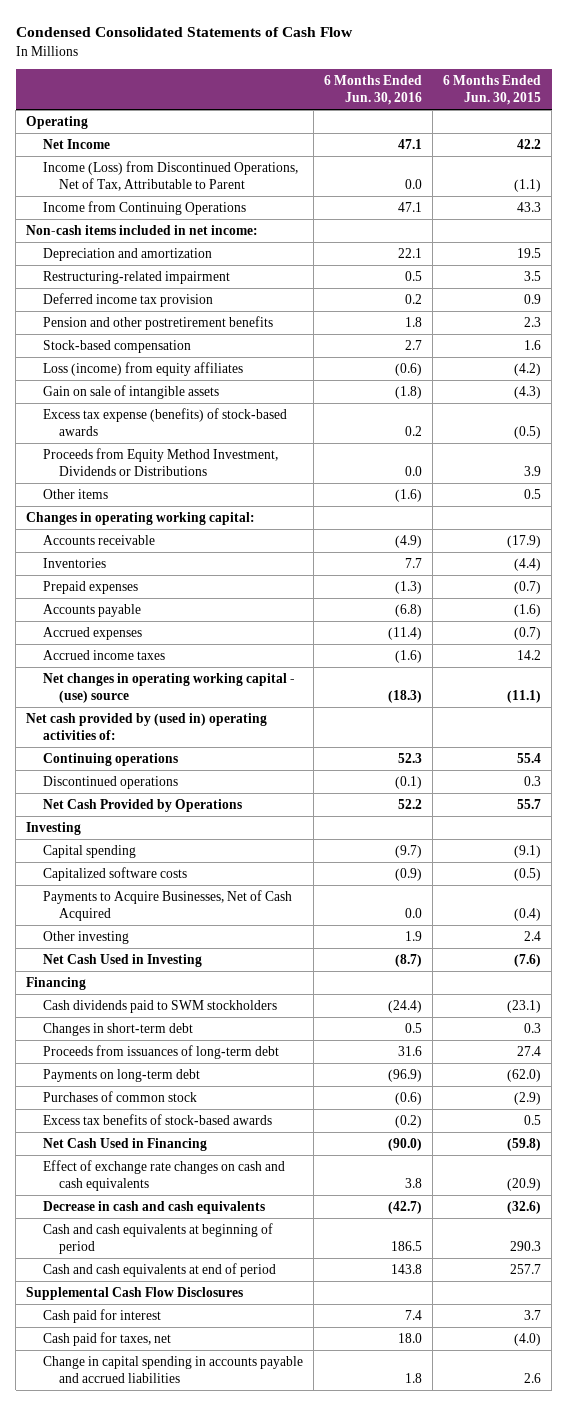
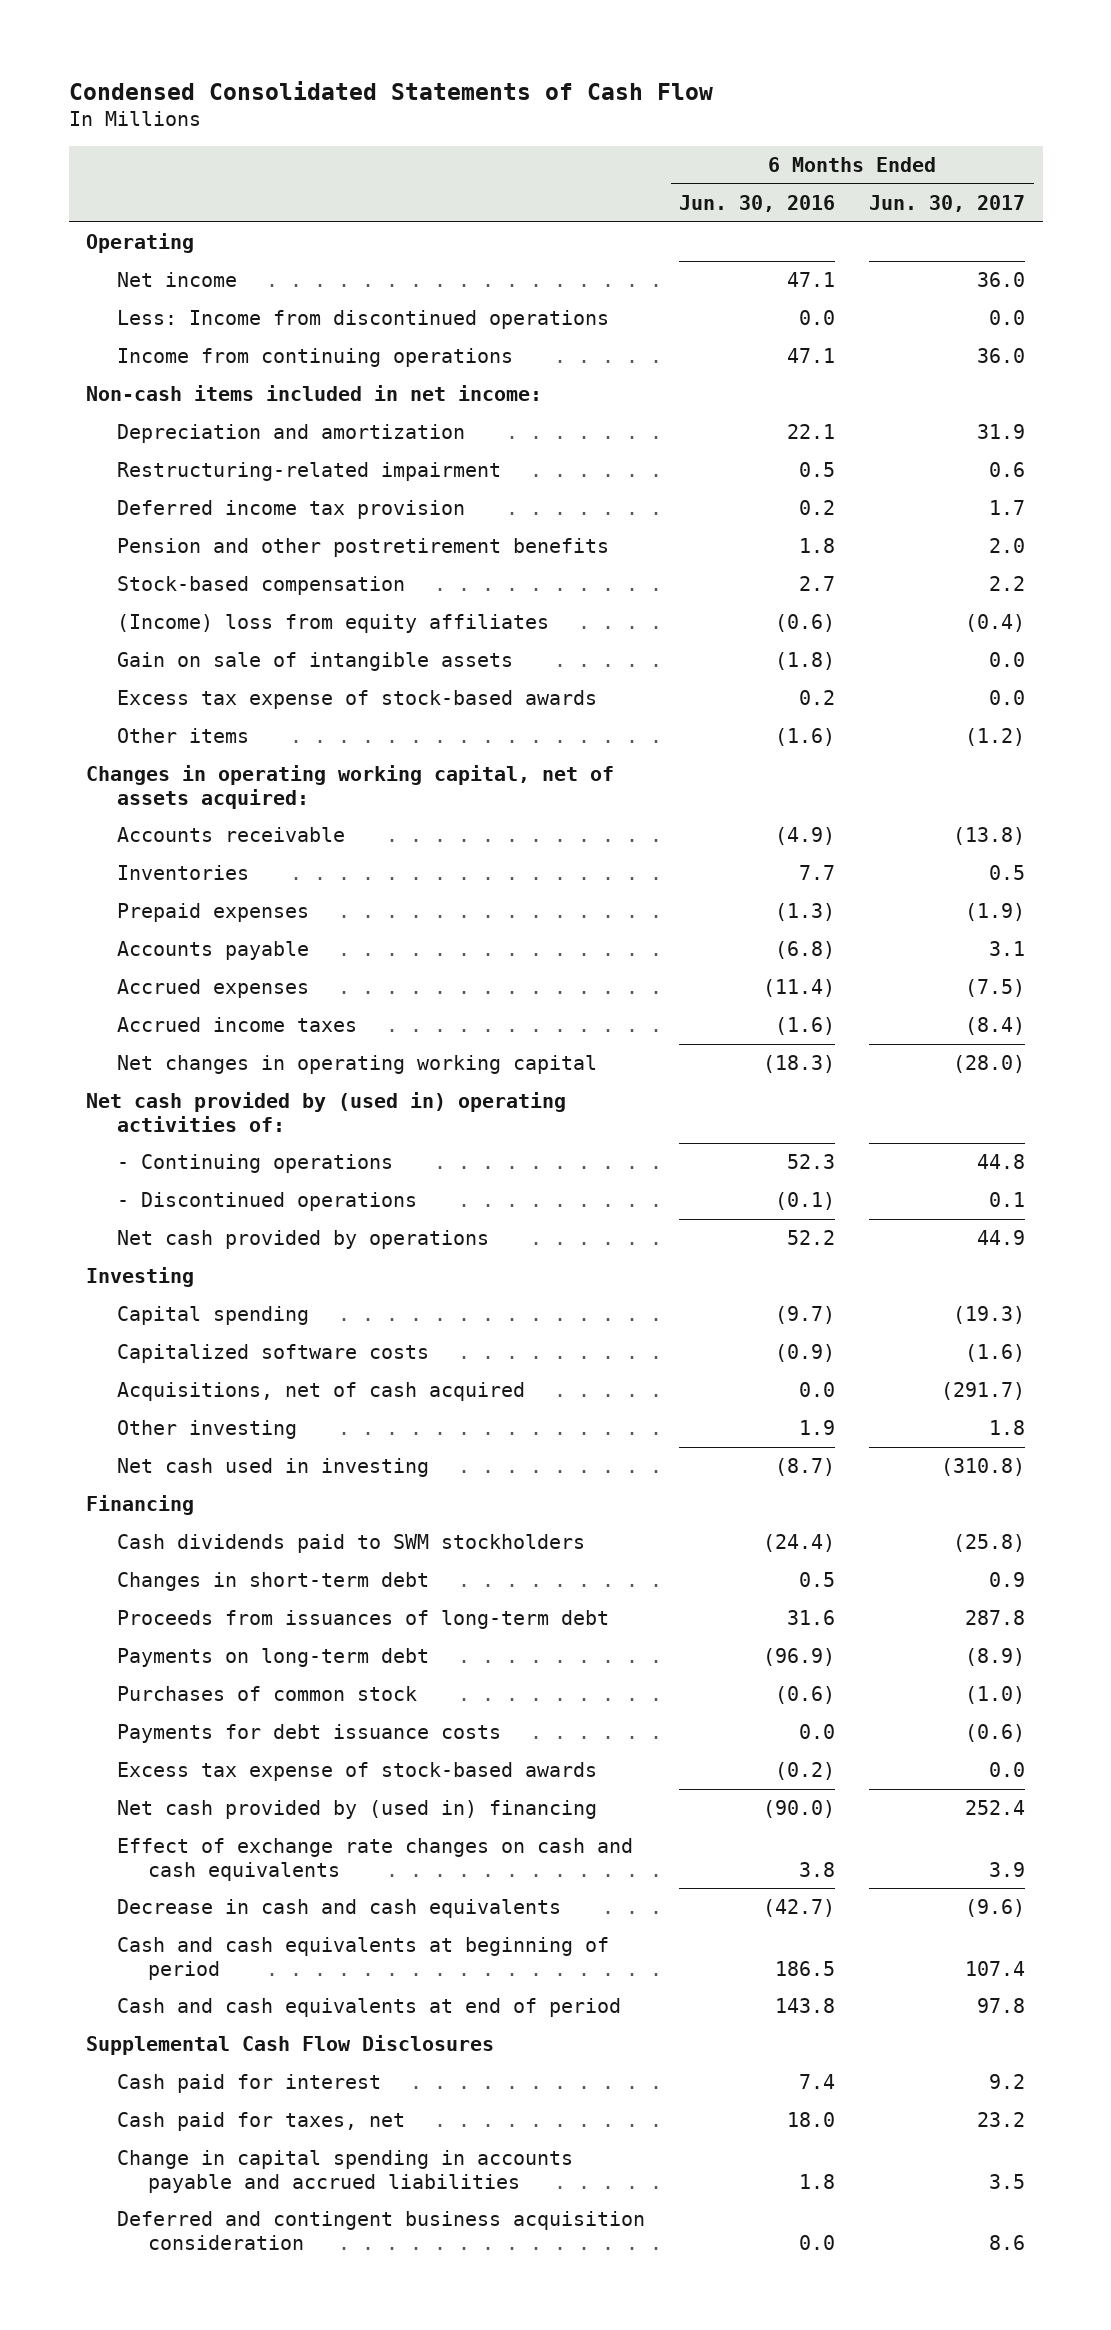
- | 6 Months Ended Jun. 30, 2016 | 6 Months Ended Jun. 30, 2015
+ | 6 Months Ended Jun. 30, 2016 | 6 Months Ended Jun. 30, 2017
- Net Income | 47.1 | 42.2
- Income (Loss) from Discontinued Operations, Net of Tax, Attributable to Parent | 0.0 | (1.1)
- Income from Continuing Operations | 47.1 | 43.3
+ Net income | 47.1 | 36.0
+ Less: Income from discontinued operations | 0.0 | 0.0
+ Income from continuing operations | 47.1 | 36.0
- Loss (income) from equity affiliates | (0.6) | (4.2)
+ (Income) loss from equity affiliates | (0.6) | (0.4)
- Excess tax expense (benefits) of stock-based awards | 0.2 | (0.5)
- Proceeds from Equity Method Investment, Dividends or Distributions | 0.0 | 3.9
+ Excess tax expense of stock-based awards | 0.2 | 0.0
- Changes in operating working capital:
+ Changes in operating working capital, net of assets acquired:
- Net changes in operating working capital - (use) source | (18.3) | (11.1)
+ Net changes in operating working capital | (18.3) | (28.0)
- Continuing operations | 52.3 | 55.4
- Discontinued operations | (0.1) | 0.3
- Net Cash Provided by Operations | 52.2 | 55.7
+ - Continuing operations | 52.3 | 44.8
+ - Discontinued operations | (0.1) | 0.1
+ Net cash provided by operations | 52.2 | 44.9
- Payments to Acquire Businesses, Net of Cash Acquired | 0.0 | (0.4)
+ Acquisitions, net of cash acquired | 0.0 | (291.7)
- Net Cash Used in Investing | (8.7) | (7.6)
+ Net cash used in investing | (8.7) | (310.8)
- Excess tax benefits of stock-based awards | (0.2) | 0.5
- Net Cash Used in Financing | (90.0) | (59.8)
+ Payments for debt issuance costs | 0.0 | (0.6)
+ Excess tax expense of stock-based awards | (0.2) | 0.0
+ Net cash provided by (used in) financing | (90.0) | 252.4
+ Deferred and contingent business acquisition consideration | 0.0 | 8.6

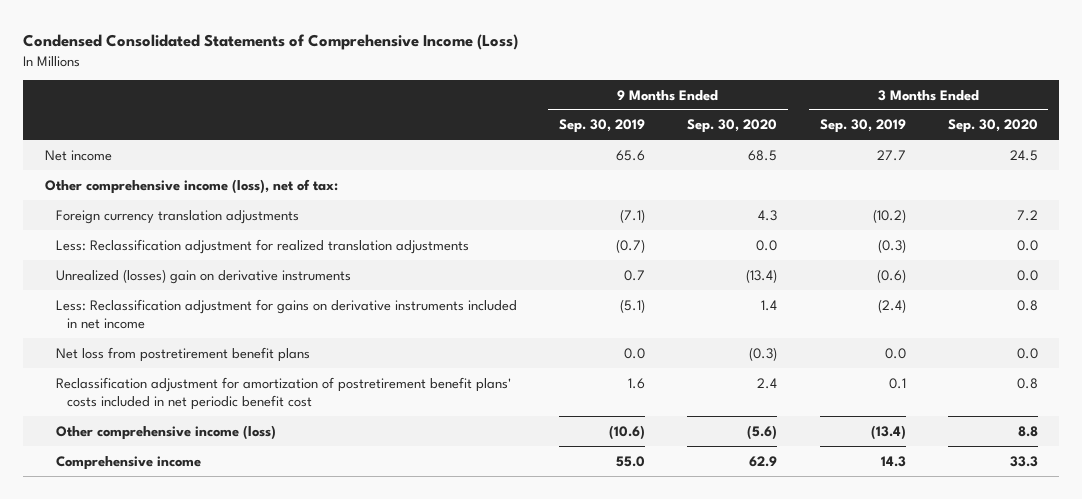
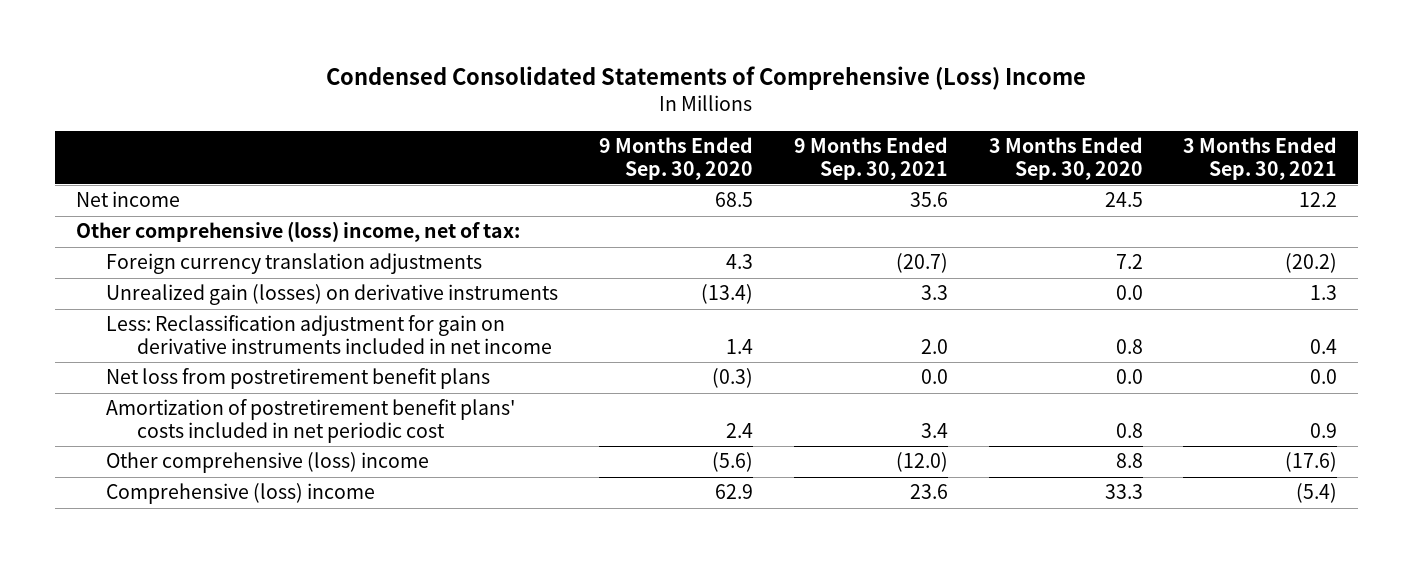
- Condensed Consolidated Statements of Comprehensive Income (Loss)
+ Condensed Consolidated Statements of Comprehensive (Loss) Income
- | 9 Months Ended Sep. 30, 2019 | 9 Months Ended Sep. 30, 2020 | 3 Months Ended Sep. 30, 2019 | 3 Months Ended Sep. 30, 2020
+ | 9 Months Ended Sep. 30, 2020 | 9 Months Ended Sep. 30, 2021 | 3 Months Ended Sep. 30, 2020 | 3 Months Ended Sep. 30, 2021
- Other comprehensive income (loss), net of tax:
+ Other comprehensive (loss) income, net of tax:
- Less: Reclassification adjustment for realized translation adjustments | (0.7) | 0.0 | (0.3) | 0.0
- Unrealized (losses) gain on derivative instruments | 0.7 | (13.4) | (0.6) | 0.0
- Less: Reclassification adjustment for gains on derivative instruments included in net income | (5.1) | 1.4 | (2.4) | 0.8
+ Unrealized gain (losses) on derivative instruments | (13.4) | 3.3 | 0.0 | 1.3
+ Less: Reclassification adjustment for gain on derivative instruments included in net income | 1.4 | 2.0 | 0.8 | 0.4
- Reclassification adjustment for amortization of postretirement benefit plans' costs included in net periodic benefit cost | 1.6 | 2.4 | 0.1 | 0.8
- Other comprehensive income (loss) | (10.6) | (5.6) | (13.4) | 8.8
- Comprehensive income | 55.0 | 62.9 | 14.3 | 33.3
+ Amortization of postretirement benefit plans' costs included in net periodic cost | 2.4 | 3.4 | 0.8 | 0.9
+ Other comprehensive (loss) income | (5.6) | (12.0) | 8.8 | (17.6)
+ Comprehensive (loss) income | 62.9 | 23.6 | 33.3 | (5.4)

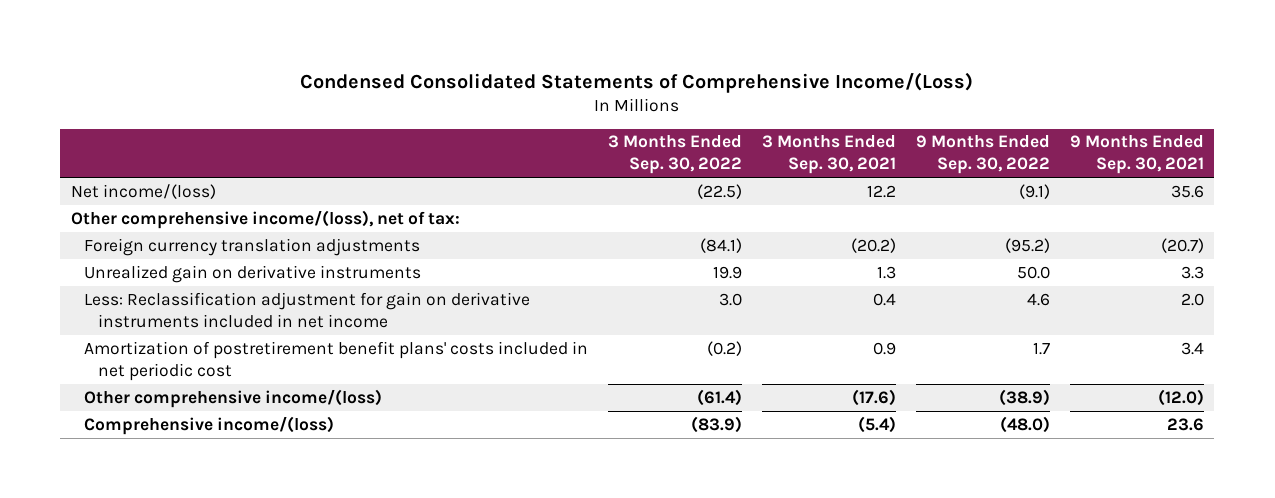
- Condensed Consolidated Statements of Comprehensive (Loss) Income
+ Condensed Consolidated Statements of Comprehensive Income/(Loss)
- | 9 Months Ended Sep. 30, 2020 | 9 Months Ended Sep. 30, 2021 | 3 Months Ended Sep. 30, 2020 | 3 Months Ended Sep. 30, 2021
+ | 3 Months Ended Sep. 30, 2022 | 3 Months Ended Sep. 30, 2021 | 9 Months Ended Sep. 30, 2022 | 9 Months Ended Sep. 30, 2021
- Net income | 68.5 | 35.6 | 24.5 | 12.2
- Other comprehensive (loss) income, net of tax:
+ Net income/(loss) | (22.5) | 12.2 | (9.1) | 35.6
+ Other comprehensive income/(loss), net of tax:
- Unrealized gain (losses) on derivative instruments | (13.4) | 3.3 | 0.0 | 1.3
+ Unrealized gain on derivative instruments | 19.9 | 1.3 | 50.0 | 3.3
- Net loss from postretirement benefit plans | (0.3) | 0.0 | 0.0 | 0.0
- Other comprehensive (loss) income | (5.6) | (12.0) | 8.8 | (17.6)
- Comprehensive (loss) income | 62.9 | 23.6 | 33.3 | (5.4)
+ Other comprehensive income/(loss) | (61.4) | (17.6) | (38.9) | (12.0)
+ Comprehensive income/(loss) | (83.9) | (5.4) | (48.0) | 23.6

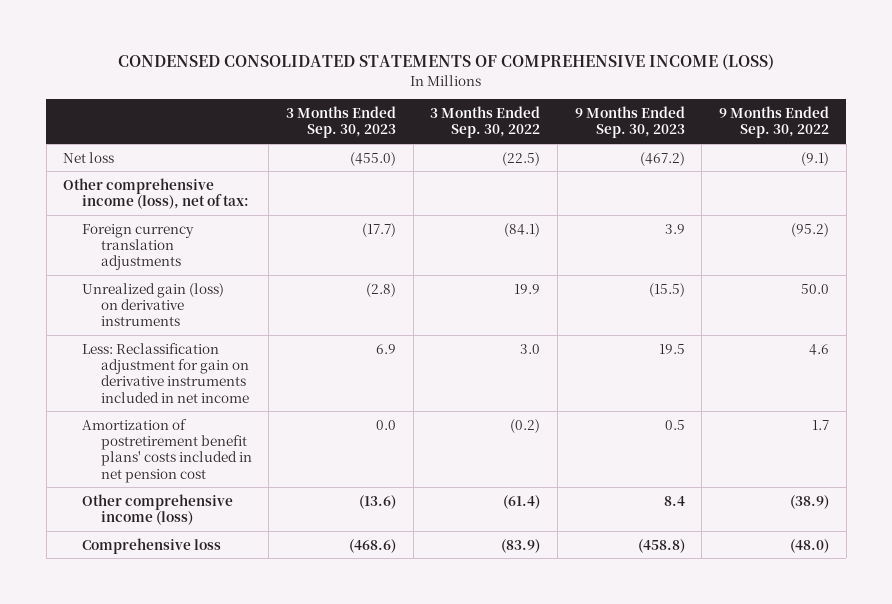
- Condensed Consolidated Statements of Comprehensive Income/(Loss)
+ CONDENSED CONSOLIDATED STATEMENTS OF COMPREHENSIVE INCOME (LOSS)
- | 3 Months Ended Sep. 30, 2022 | 3 Months Ended Sep. 30, 2021 | 9 Months Ended Sep. 30, 2022 | 9 Months Ended Sep. 30, 2021
+ | 3 Months Ended Sep. 30, 2023 | 3 Months Ended Sep. 30, 2022 | 9 Months Ended Sep. 30, 2023 | 9 Months Ended Sep. 30, 2022
- Net income/(loss) | (22.5) | 12.2 | (9.1) | 35.6
- Other comprehensive income/(loss), net of tax:
+ Net loss | (455.0) | (22.5) | (467.2) | (9.1)
+ Other comprehensive income (loss), net of tax:
- Unrealized gain on derivative instruments | 19.9 | 1.3 | 50.0 | 3.3
+ Unrealized gain (loss) on derivative instruments | (2.8) | 19.9 | (15.5) | 50.0
- Amortization of postretirement benefit plans' costs included in net periodic cost | (0.2) | 0.9 | 1.7 | 3.4
- Other comprehensive income/(loss) | (61.4) | (17.6) | (38.9) | (12.0)
- Comprehensive income/(loss) | (83.9) | (5.4) | (48.0) | 23.6
+ Amortization of postretirement benefit plans' costs included in net pension cost | 0.0 | (0.2) | 0.5 | 1.7
+ Other comprehensive income (loss) | (13.6) | (61.4) | 8.4 | (38.9)
+ Comprehensive loss | (468.6) | (83.9) | (458.8) | (48.0)

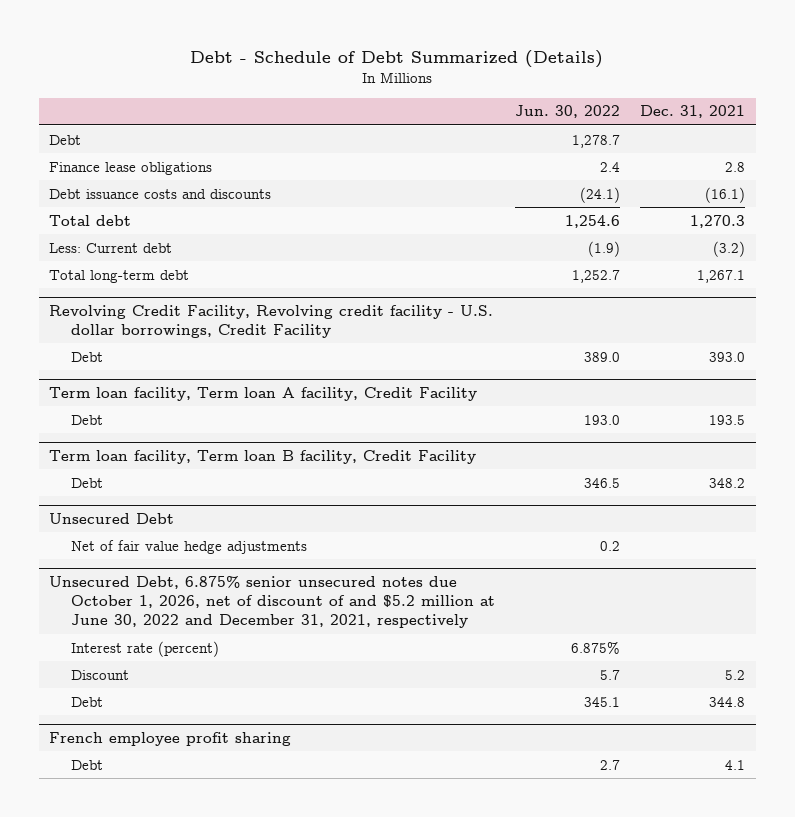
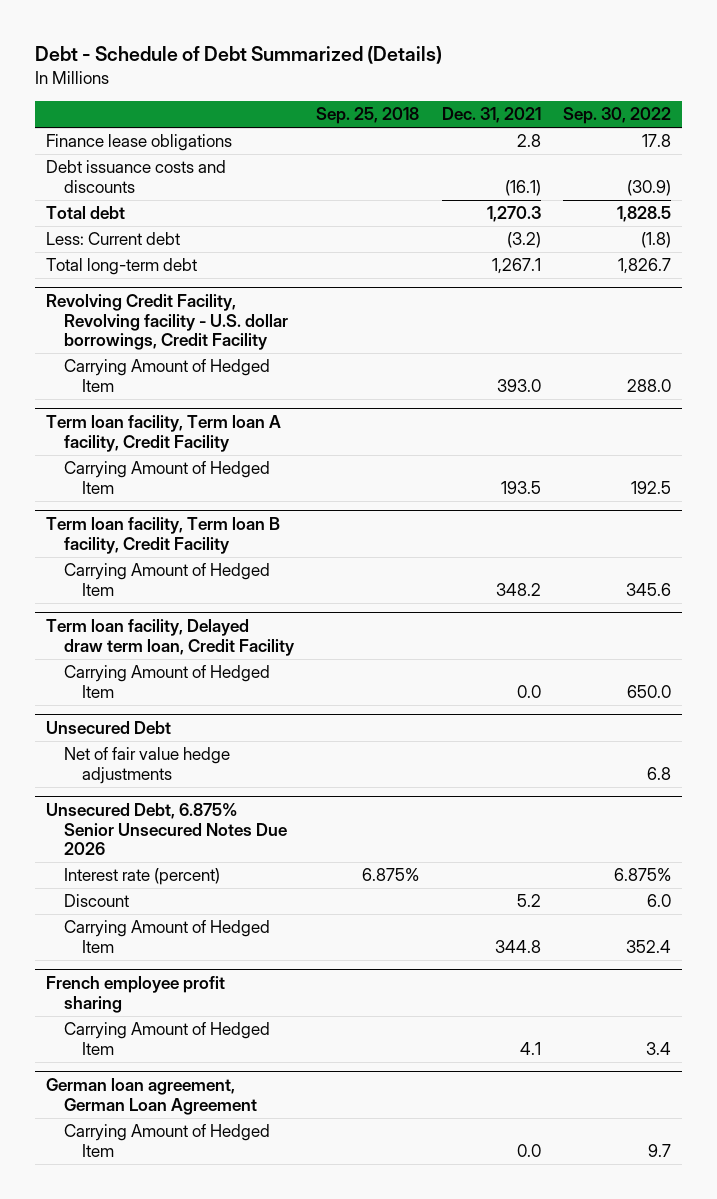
- | Jun. 30, 2022 | Dec. 31, 2021
+ | Sep. 25, 2018 | Dec. 31, 2021 | Sep. 30, 2022
- Debt | 1,278.7 |
- Revolving Credit Facility, Revolving credit facility - U.S. dollar borrowings, Credit Facility
- Debt | 389.0 | 393.0
+ Revolving Credit Facility, Revolving facility - U.S. dollar borrowings, Credit Facility
+ Carrying Amount of Hedged Item | | 393.0 | 288.0
@ Term loan facility, Term loan A facility, Credit Facility
- Debt | 193.0 | 193.5
+ Carrying Amount of Hedged Item | | 193.5 | 192.5
@ Term loan facility, Term loan B facility, Credit Facility
- Debt | 346.5 | 348.2
+ Carrying Amount of Hedged Item | | 348.2 | 345.6
+ Term loan facility, Delayed draw term loan, Credit Facility
+ Carrying Amount of Hedged Item | | 0.0 | 650.0
- Unsecured Debt, 6.875% senior unsecured notes due October 1, 2026, net of discount of and $5.2 million at June 30, 2022 and December 31, 2021, respectively
+ Unsecured Debt, 6.875% Senior Unsecured Notes Due 2026
- Debt | 345.1 | 344.8
+ Carrying Amount of Hedged Item | | 344.8 | 352.4
@ French employee profit sharing
- Debt | 2.7 | 4.1
+ Carrying Amount of Hedged Item | | 4.1 | 3.4
+ German loan agreement, German Loan Agreement
+ Carrying Amount of Hedged Item | | 0.0 | 9.7

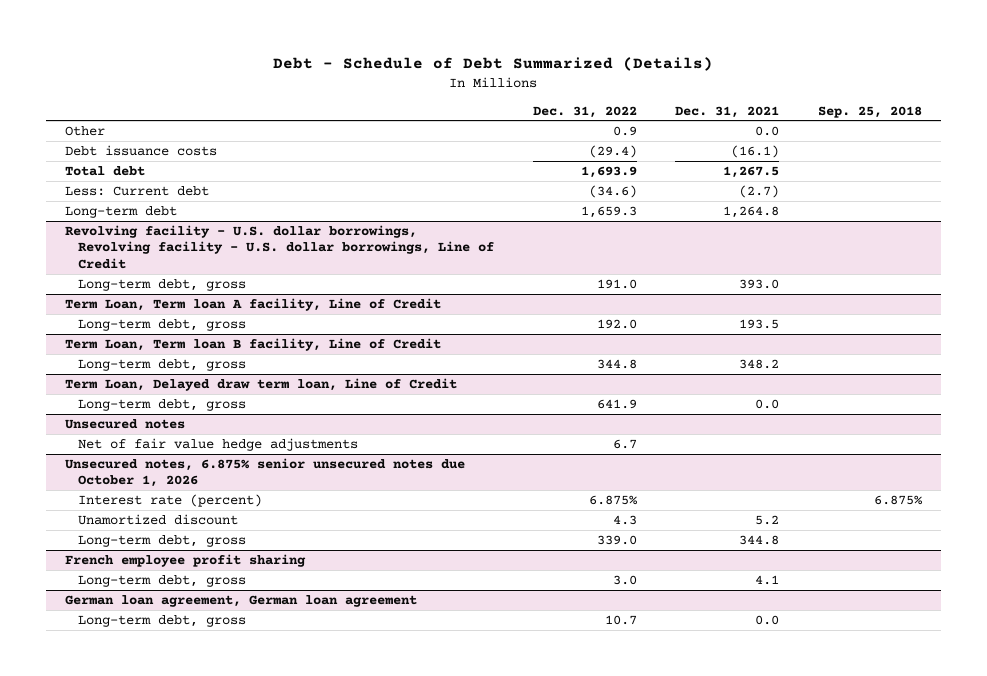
- | Sep. 25, 2018 | Dec. 31, 2021 | Sep. 30, 2022
+ | Dec. 31, 2022 | Dec. 31, 2021 | Sep. 25, 2018
- Finance lease obligations | | 2.8 | 17.8
- Debt issuance costs and discounts | | (16.1) | (30.9)
- Total debt | | 1,270.3 | 1,828.5
- Less: Current debt | | (3.2) | (1.8)
- Total long-term debt | | 1,267.1 | 1,826.7
- Revolving Credit Facility, Revolving facility - U.S. dollar borrowings, Credit Facility
- Carrying Amount of Hedged Item | | 393.0 | 288.0
- Term loan facility, Term loan A facility, Credit Facility
- Carrying Amount of Hedged Item | | 193.5 | 192.5
- Term loan facility, Term loan B facility, Credit Facility
- Carrying Amount of Hedged Item | | 348.2 | 345.6
- Term loan facility, Delayed draw term loan, Credit Facility
- Carrying Amount of Hedged Item | | 0.0 | 650.0
- Unsecured Debt
+ Other | 0.9 | 0.0 |
+ Debt issuance costs | (29.4) | (16.1) |
+ Total debt | 1,693.9 | 1,267.5 |
+ Less: Current debt | (34.6) | (2.7) |
+ Long-term debt | 1,659.3 | 1,264.8 |
+ Revolving facility - U.S. dollar borrowings, Revolving facility - U.S. dollar borrowings, Line of Credit
+ Long-term debt, gross | 191.0 | 393.0 |
+ Term Loan, Term loan A facility, Line of Credit
+ Long-term debt, gross | 192.0 | 193.5 |
+ Term Loan, Term loan B facility, Line of Credit
+ Long-term debt, gross | 344.8 | 348.2 |
+ Term Loan, Delayed draw term loan, Line of Credit
+ Long-term debt, gross | 641.9 | 0.0 |
+ Unsecured notes
- Unsecured Debt, 6.875% Senior Unsecured Notes Due 2026
+ Unsecured notes, 6.875% senior unsecured notes due October 1, 2026
- Discount | | 5.2 | 6.0
- Carrying Amount of Hedged Item | | 344.8 | 352.4
+ Unamortized discount | 4.3 | 5.2 |
+ Long-term debt, gross | 339.0 | 344.8 |
@ French employee profit sharing
- Carrying Amount of Hedged Item | | 4.1 | 3.4
- German loan agreement, German Loan Agreement
- Carrying Amount of Hedged Item | | 0.0 | 9.7
@ French employee profit sharing
+ Long-term debt, gross | 3.0 | 4.1 |
+ German loan agreement, German loan agreement
+ Long-term debt, gross | 10.7 | 0.0 |

